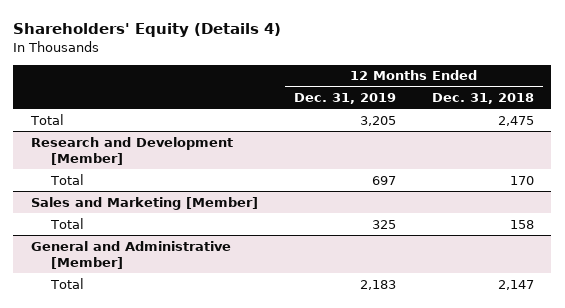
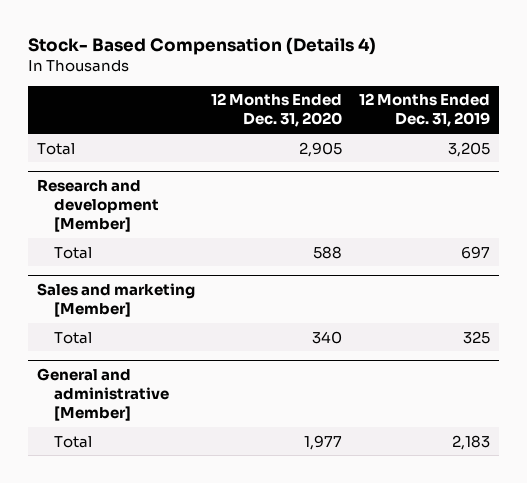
- Shareholders' Equity (Details 4)
+ Stock- Based Compensation (Details 4)
- | 12 Months Ended Dec. 31, 2019 | 12 Months Ended Dec. 31, 2018
+ | 12 Months Ended Dec. 31, 2020 | 12 Months Ended Dec. 31, 2019
- Research and Development [Member]
+ Research and development [Member]
- Sales and Marketing [Member]
+ Sales and marketing [Member]
- General and Administrative [Member]
+ General and administrative [Member]

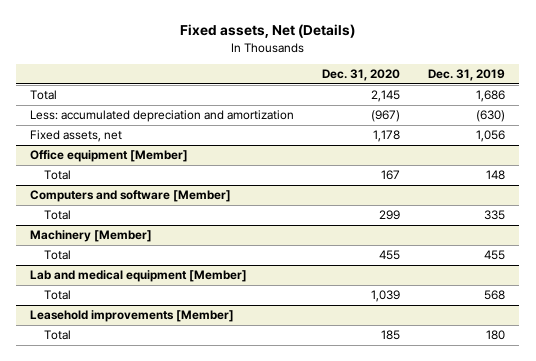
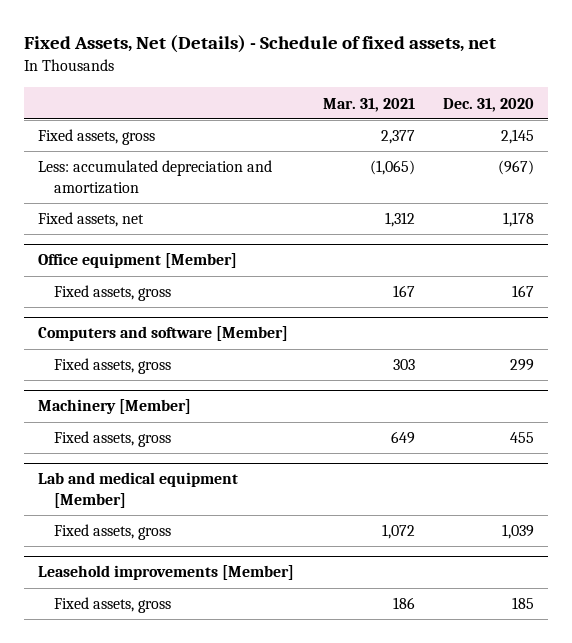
- Fixed assets, Net (Details)
+ Fixed Assets, Net (Details) - Schedule of fixed assets, net
- | Dec. 31, 2020 | Dec. 31, 2019
+ | Mar. 31, 2021 | Dec. 31, 2020
- Total | 2,145 | 1,686
+ Fixed assets, gross | 2,377 | 2,145
@ Office equipment [Member]
- Total | 167 | 148
+ Fixed assets, gross | 167 | 167
@ Computers and software [Member]
- Total | 299 | 335
+ Fixed assets, gross | 303 | 299
@ Machinery [Member]
- Total | 455 | 455
+ Fixed assets, gross | 649 | 455
@ Lab and medical equipment [Member]
- Total | 1,039 | 568
+ Fixed assets, gross | 1,072 | 1,039
@ Leasehold improvements [Member]
- Total | 185 | 180
+ Fixed assets, gross | 186 | 185

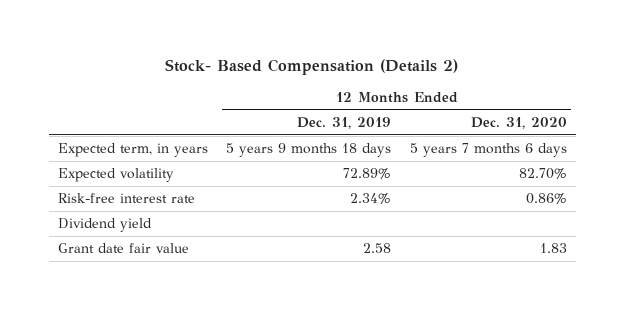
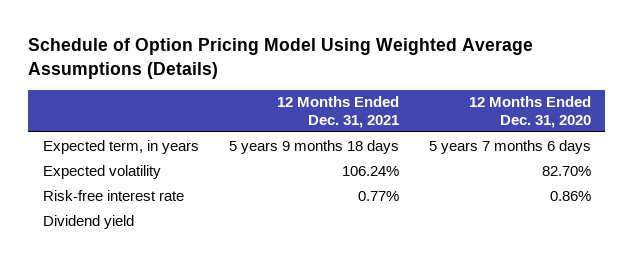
- Stock- Based Compensation (Details 2)
+ Schedule of Option Pricing Model Using Weighted Average Assumptions (Details)
- | 12 Months Ended Dec. 31, 2019 | 12 Months Ended Dec. 31, 2020
+ | 12 Months Ended Dec. 31, 2021 | 12 Months Ended Dec. 31, 2020
- Grant date fair value | 2.58 | 1.83

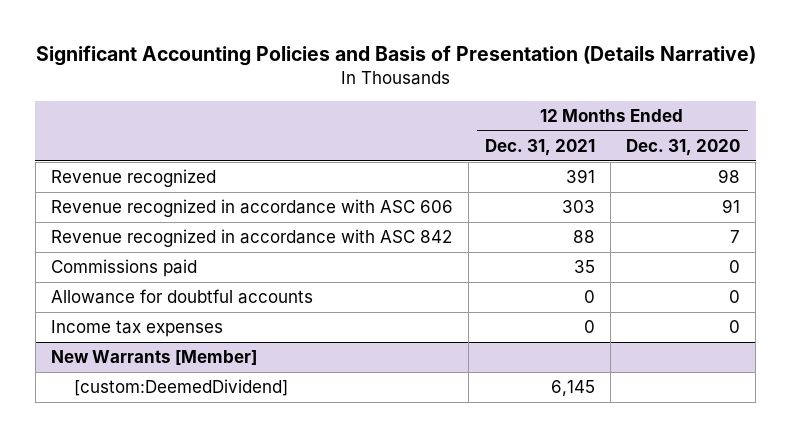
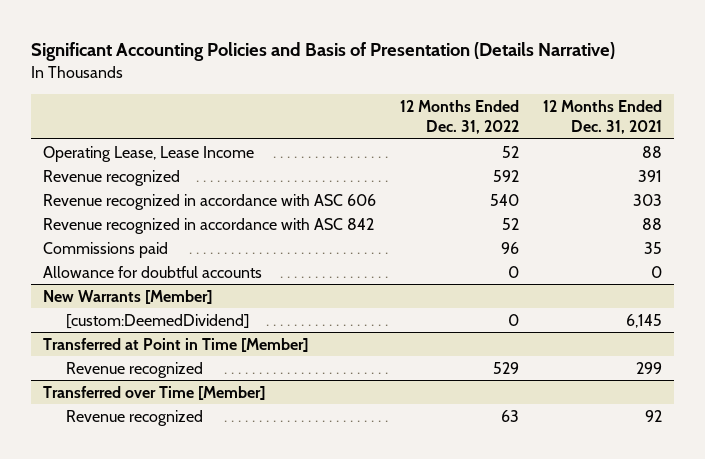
- | 12 Months Ended Dec. 31, 2021 | 12 Months Ended Dec. 31, 2020
+ | 12 Months Ended Dec. 31, 2022 | 12 Months Ended Dec. 31, 2021
+ Operating Lease, Lease Income | 52 | 88
- Income tax expenses | 0 | 0
+ Transferred at Point in Time [Member]
+ Revenue recognized | 529 | 299
+ Transferred over Time [Member]
+ Revenue recognized | 63 | 92

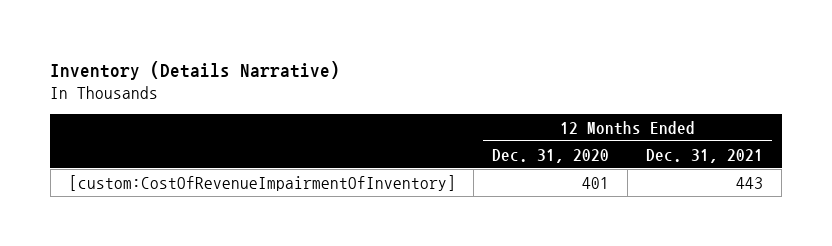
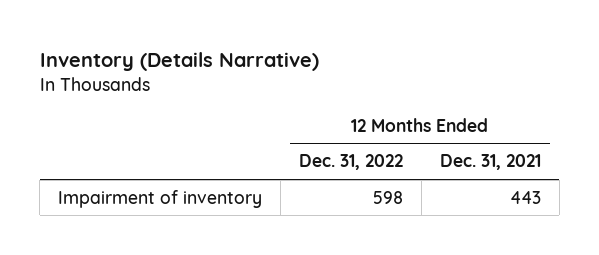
- | 12 Months Ended Dec. 31, 2020 | 12 Months Ended Dec. 31, 2021
+ | 12 Months Ended Dec. 31, 2022 | 12 Months Ended Dec. 31, 2021
- [custom:CostOfRevenueImpairmentOfInventory] | 401 | 443
+ Impairment of inventory | 598 | 443

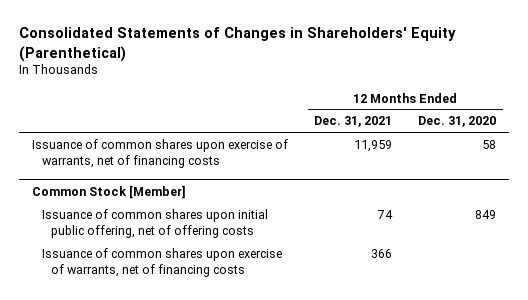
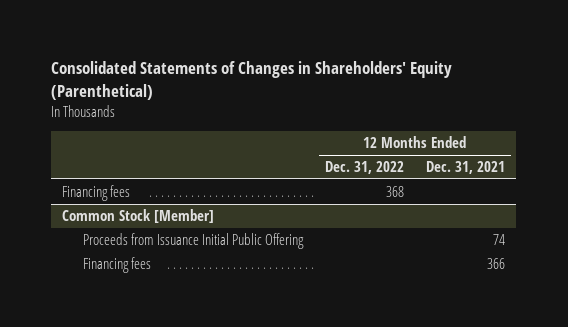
- | 12 Months Ended Dec. 31, 2021 | 12 Months Ended Dec. 31, 2020
+ | 12 Months Ended Dec. 31, 2022 | 12 Months Ended Dec. 31, 2021
- Issuance of common shares upon exercise of warrants, net of financing costs | 11,959 | 58
+ Financing fees | 368 |
@ Common Stock [Member]
- Issuance of common shares upon initial public offering, net of offering costs | 74 | 849
- Issuance of common shares upon exercise of warrants, net of financing costs | 366 |
+ Proceeds from Issuance Initial Public Offering | | 74
+ Financing fees | | 366

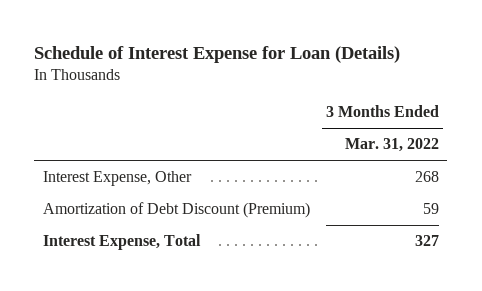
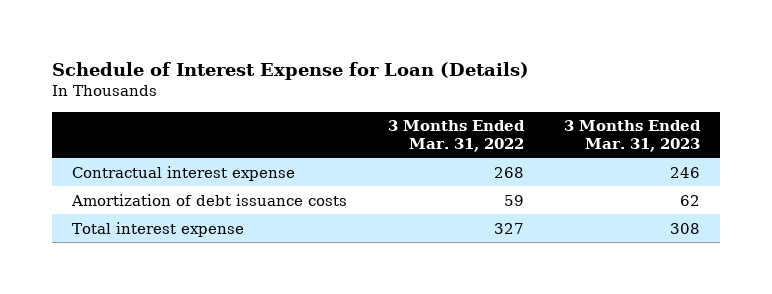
- | 3 Months Ended Mar. 31, 2022
+ | 3 Months Ended Mar. 31, 2022 | 3 Months Ended Mar. 31, 2023
- Interest Expense, Other | 268
- Amortization of Debt Discount (Premium) | 59
- Interest Expense, Total | 327
+ Contractual interest expense | 268 | 246
+ Amortization of debt issuance costs | 59 | 62
+ Total interest expense | 327 | 308

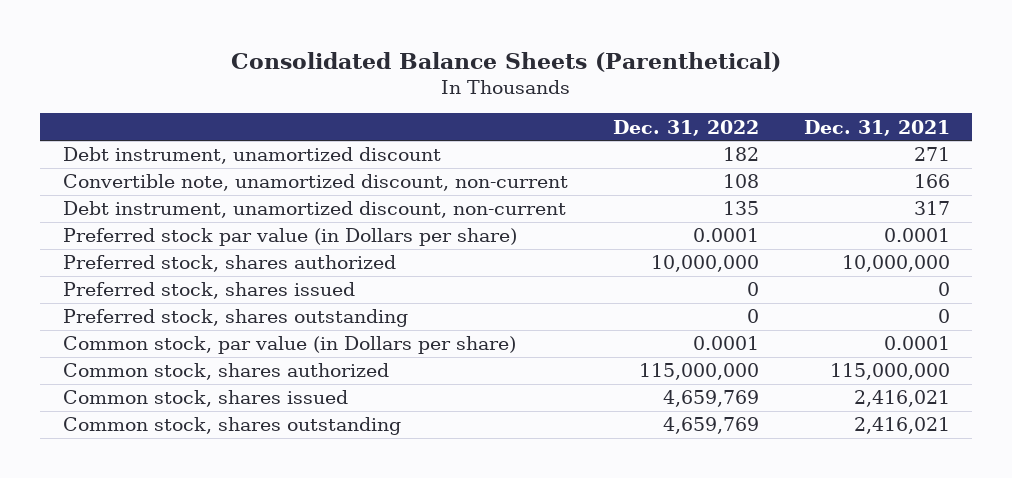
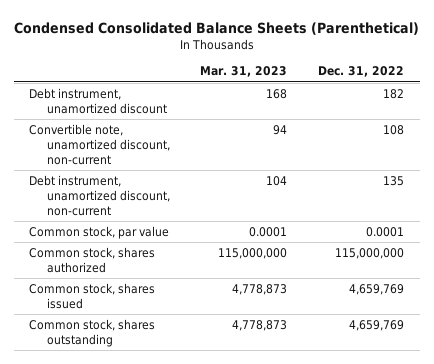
- Consolidated Balance Sheets (Parenthetical)
+ Condensed Consolidated Balance Sheets (Parenthetical)
- | Dec. 31, 2022 | Dec. 31, 2021
+ | Mar. 31, 2023 | Dec. 31, 2022
- Preferred stock par value (in Dollars per share) | 0.0001 | 0.0001
- Preferred stock, shares authorized | 10,000,000 | 10,000,000
- Preferred stock, shares issued | 0 | 0
- Preferred stock, shares outstanding | 0 | 0
- Common stock, par value (in Dollars per share) | 0.0001 | 0.0001
+ Common stock, par value | 0.0001 | 0.0001

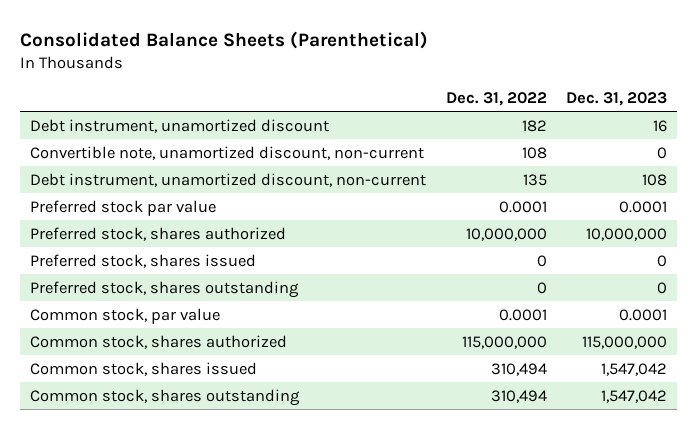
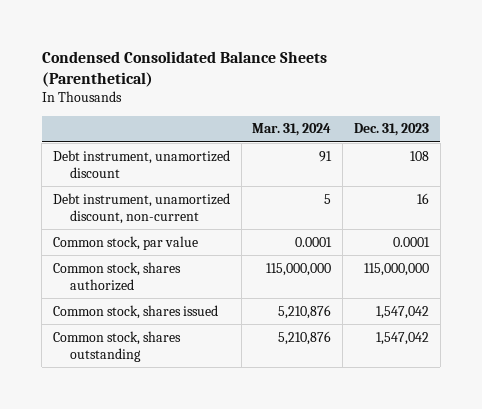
- Consolidated Balance Sheets (Parenthetical)
+ Condensed Consolidated Balance Sheets (Parenthetical)
- | Dec. 31, 2022 | Dec. 31, 2023
+ | Mar. 31, 2024 | Dec. 31, 2023
- Debt instrument, unamortized discount | 182 | 16
- Convertible note, unamortized discount, non-current | 108 | 0
- Debt instrument, unamortized discount, non-current | 135 | 108
- Preferred stock par value | 0.0001 | 0.0001
- Preferred stock, shares authorized | 10,000,000 | 10,000,000
- Preferred stock, shares issued | 0 | 0
- Preferred stock, shares outstanding | 0 | 0
+ Debt instrument, unamortized discount | 91 | 108
+ Debt instrument, unamortized discount, non-current | 5 | 16

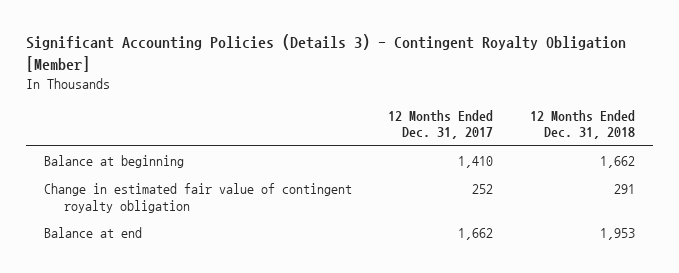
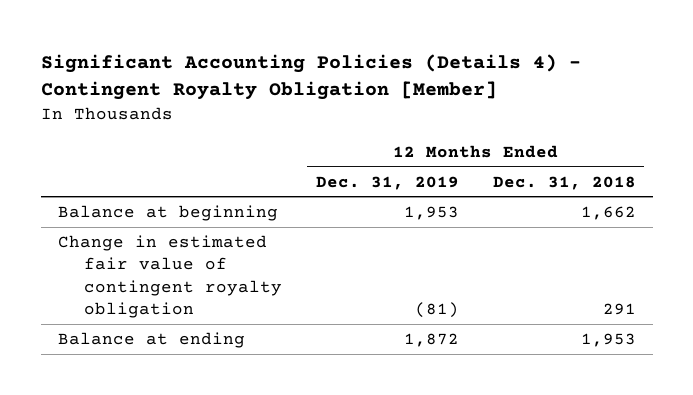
- Significant Accounting Policies (Details 3) - Contingent Royalty Obligation [Member]
+ Significant Accounting Policies (Details 4) - Contingent Royalty Obligation [Member]
- | 12 Months Ended Dec. 31, 2017 | 12 Months Ended Dec. 31, 2018
+ | 12 Months Ended Dec. 31, 2019 | 12 Months Ended Dec. 31, 2018
- Balance at end | 1,662 | 1,953
+ Balance at ending | 1,872 | 1,953

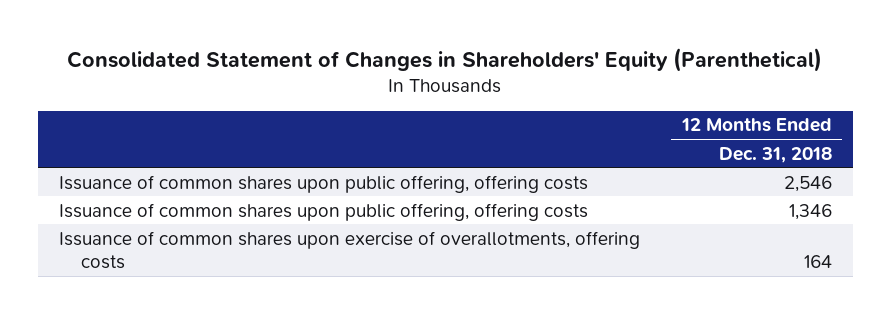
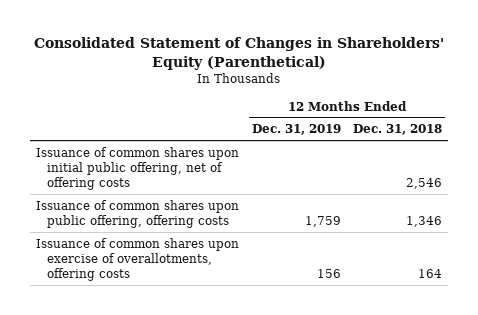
- | 12 Months Ended Dec. 31, 2018
+ | 12 Months Ended Dec. 31, 2019 | 12 Months Ended Dec. 31, 2018
- Issuance of common shares upon public offering, offering costs | 2,546
+ Issuance of common shares upon initial public offering, net of offering costs | | 2,546

